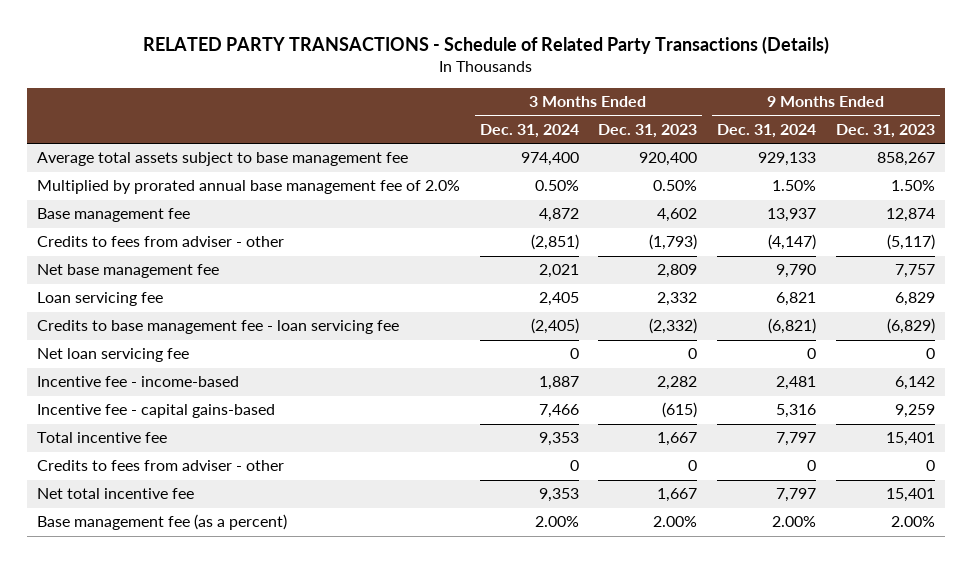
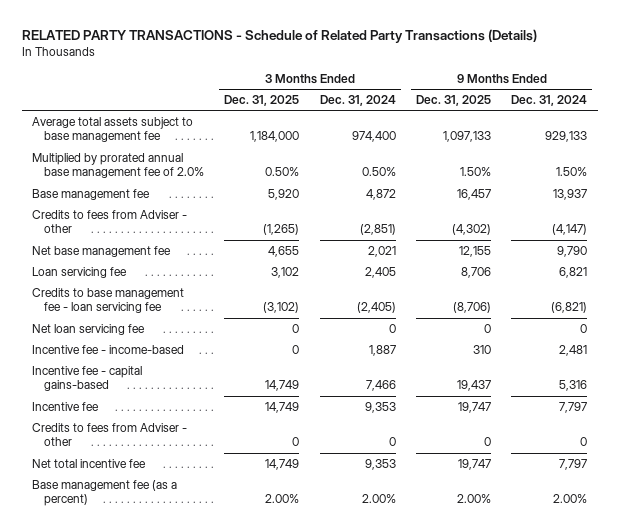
- | 3 Months Ended Dec. 31, 2024 | 3 Months Ended Dec. 31, 2023 | 9 Months Ended Dec. 31, 2024 | 9 Months Ended Dec. 31, 2023
+ | 3 Months Ended Dec. 31, 2025 | 3 Months Ended Dec. 31, 2024 | 9 Months Ended Dec. 31, 2025 | 9 Months Ended Dec. 31, 2024
- Credits to fees from adviser - other | (2,851) | (1,793) | (4,147) | (5,117)
+ Credits to fees from Adviser - other | (1,265) | (2,851) | (4,302) | (4,147)
- Total incentive fee | 9,353 | 1,667 | 7,797 | 15,401
- Credits to fees from adviser - other | 0 | 0 | 0 | 0
+ Incentive fee | 14,749 | 9,353 | 19,747 | 7,797
+ Credits to fees from Adviser - other | 0 | 0 | 0 | 0

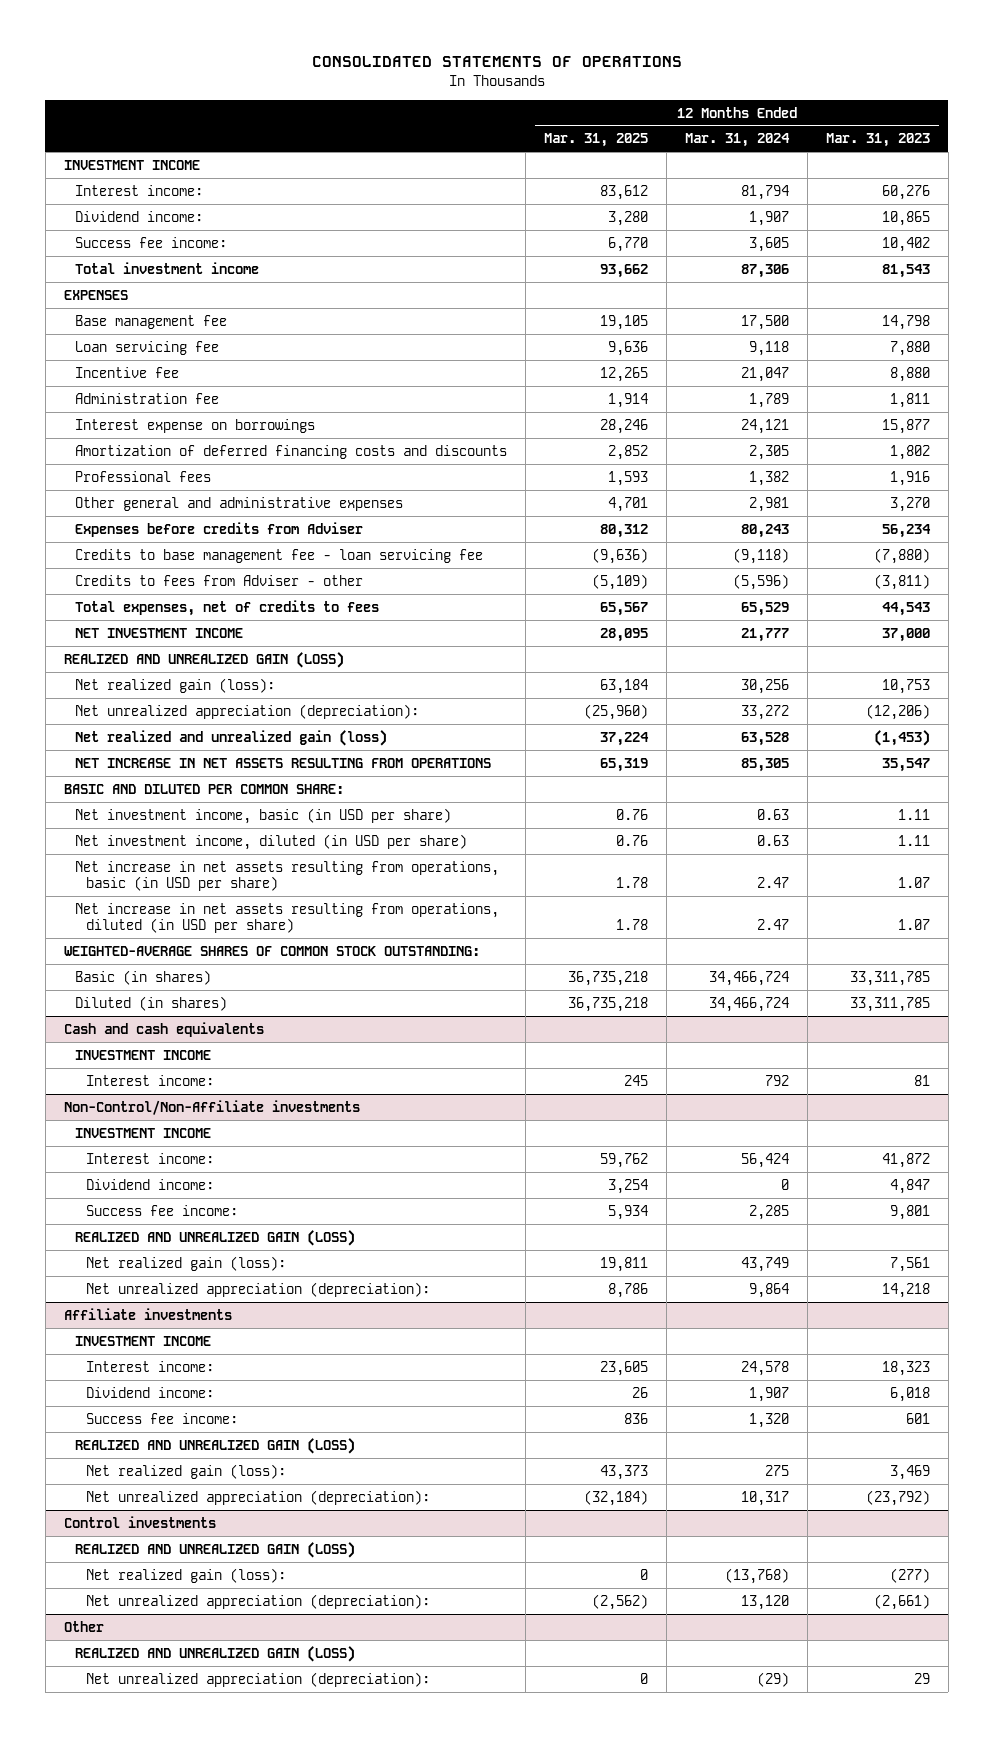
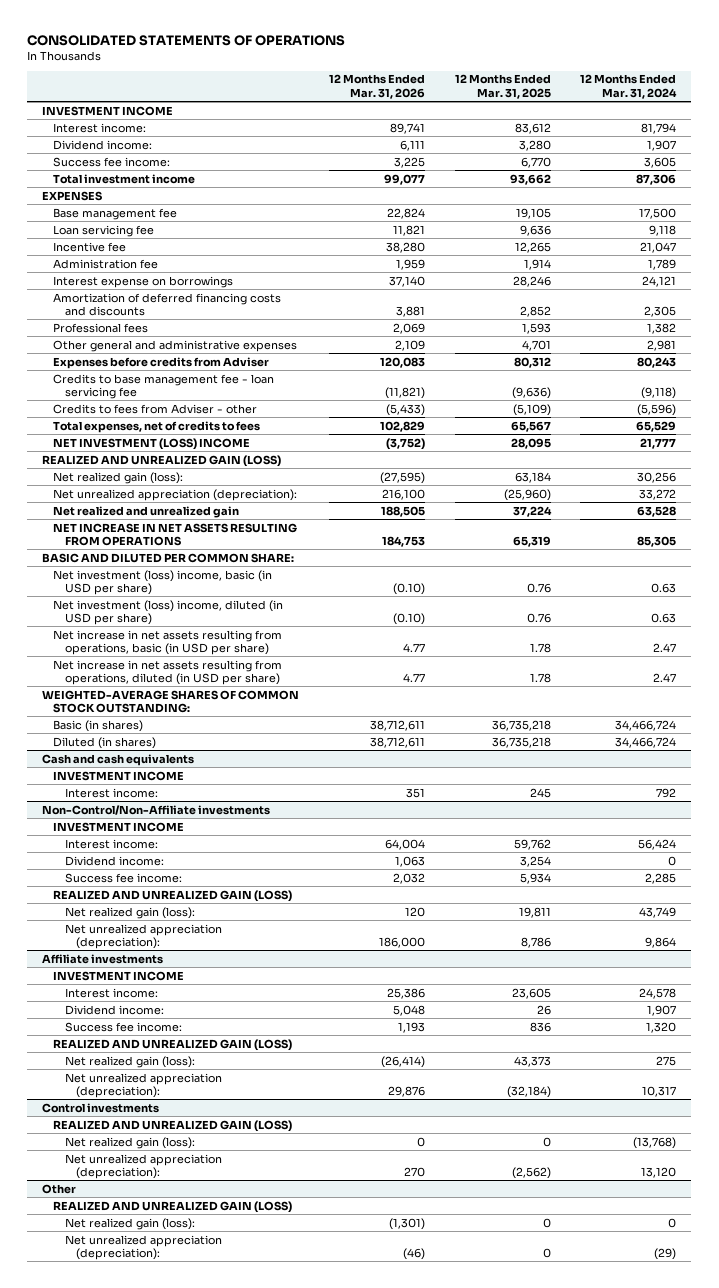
- | 12 Months Ended Mar. 31, 2025 | 12 Months Ended Mar. 31, 2024 | 12 Months Ended Mar. 31, 2023
+ | 12 Months Ended Mar. 31, 2026 | 12 Months Ended Mar. 31, 2025 | 12 Months Ended Mar. 31, 2024
- NET INVESTMENT INCOME | 28,095 | 21,777 | 37,000
+ NET INVESTMENT (LOSS) INCOME | (3,752) | 28,095 | 21,777
- Net realized and unrealized gain (loss) | 37,224 | 63,528 | (1,453)
+ Net realized and unrealized gain | 188,505 | 37,224 | 63,528
- Net investment income, basic (in USD per share) | 0.76 | 0.63 | 1.11
- Net investment income, diluted (in USD per share) | 0.76 | 0.63 | 1.11
+ Net investment (loss) income, basic (in USD per share) | (0.10) | 0.76 | 0.63
+ Net investment (loss) income, diluted (in USD per share) | (0.10) | 0.76 | 0.63
@ Other
+ Net realized gain (loss): | (1,301) | 0 | 0

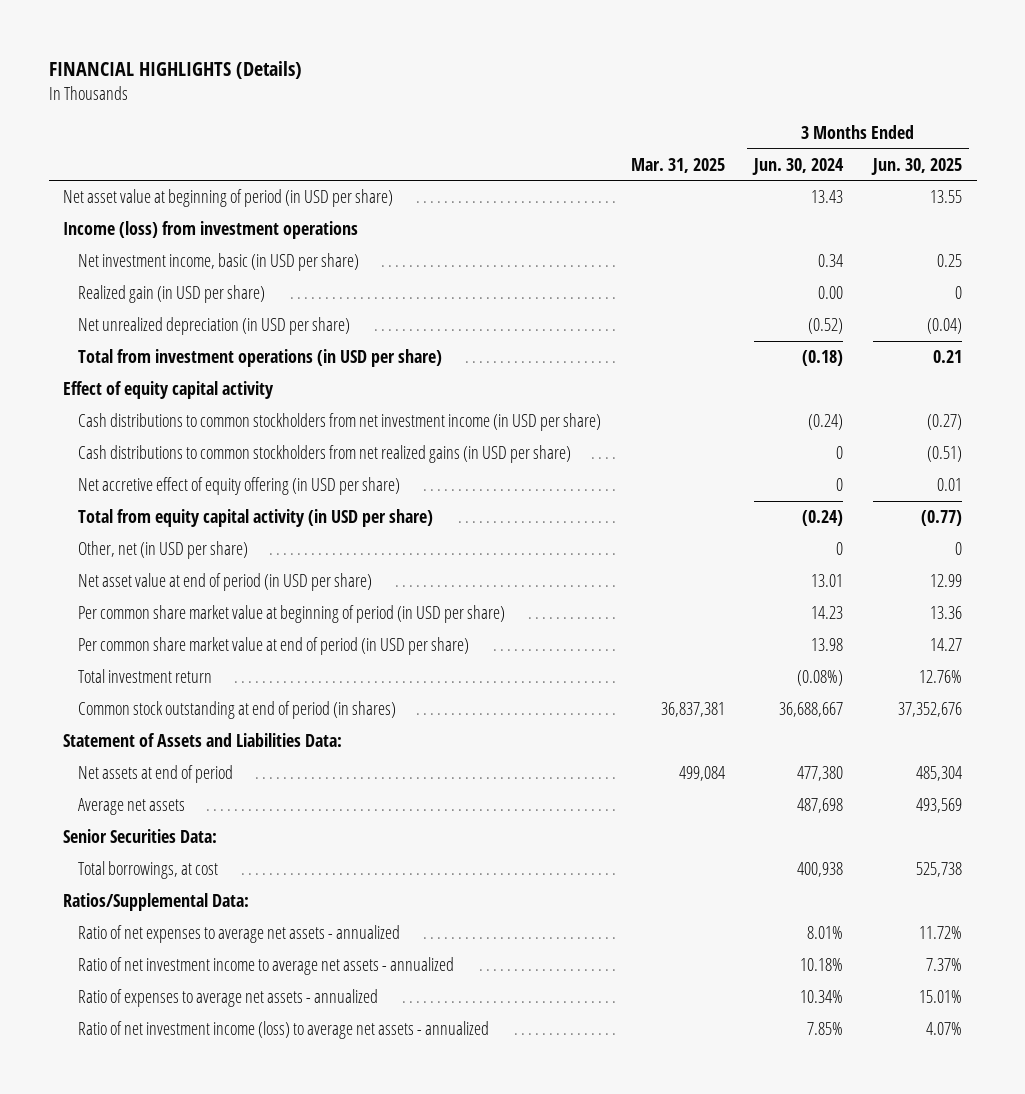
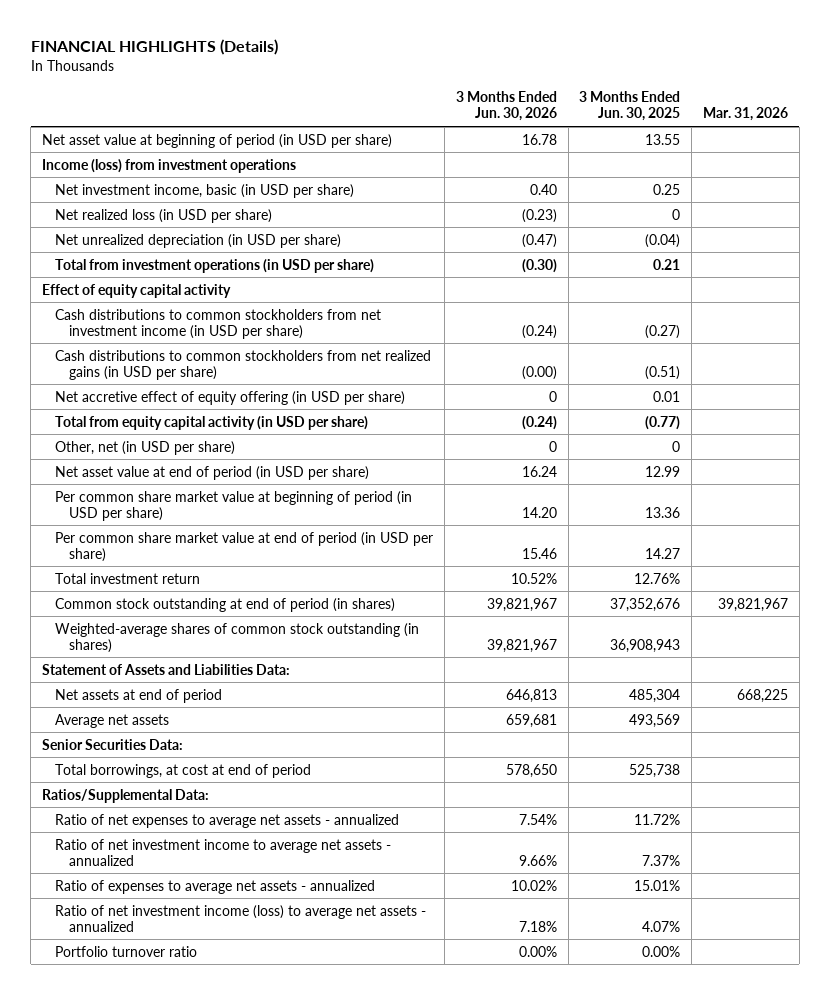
- | Mar. 31, 2025 | 3 Months Ended Jun. 30, 2024 | 3 Months Ended Jun. 30, 2025
+ | 3 Months Ended Jun. 30, 2026 | 3 Months Ended Jun. 30, 2025 | Mar. 31, 2026
- Realized gain (in USD per share) | | 0.00 | 0
+ Net realized loss (in USD per share) | (0.23) | 0 |
+ Weighted-average shares of common stock outstanding (in shares) | 39,821,967 | 36,908,943 |
- Total borrowings, at cost | | 400,938 | 525,738
+ Total borrowings, at cost at end of period | 578,650 | 525,738 |
+ Portfolio turnover ratio | 0.00% | 0.00% |

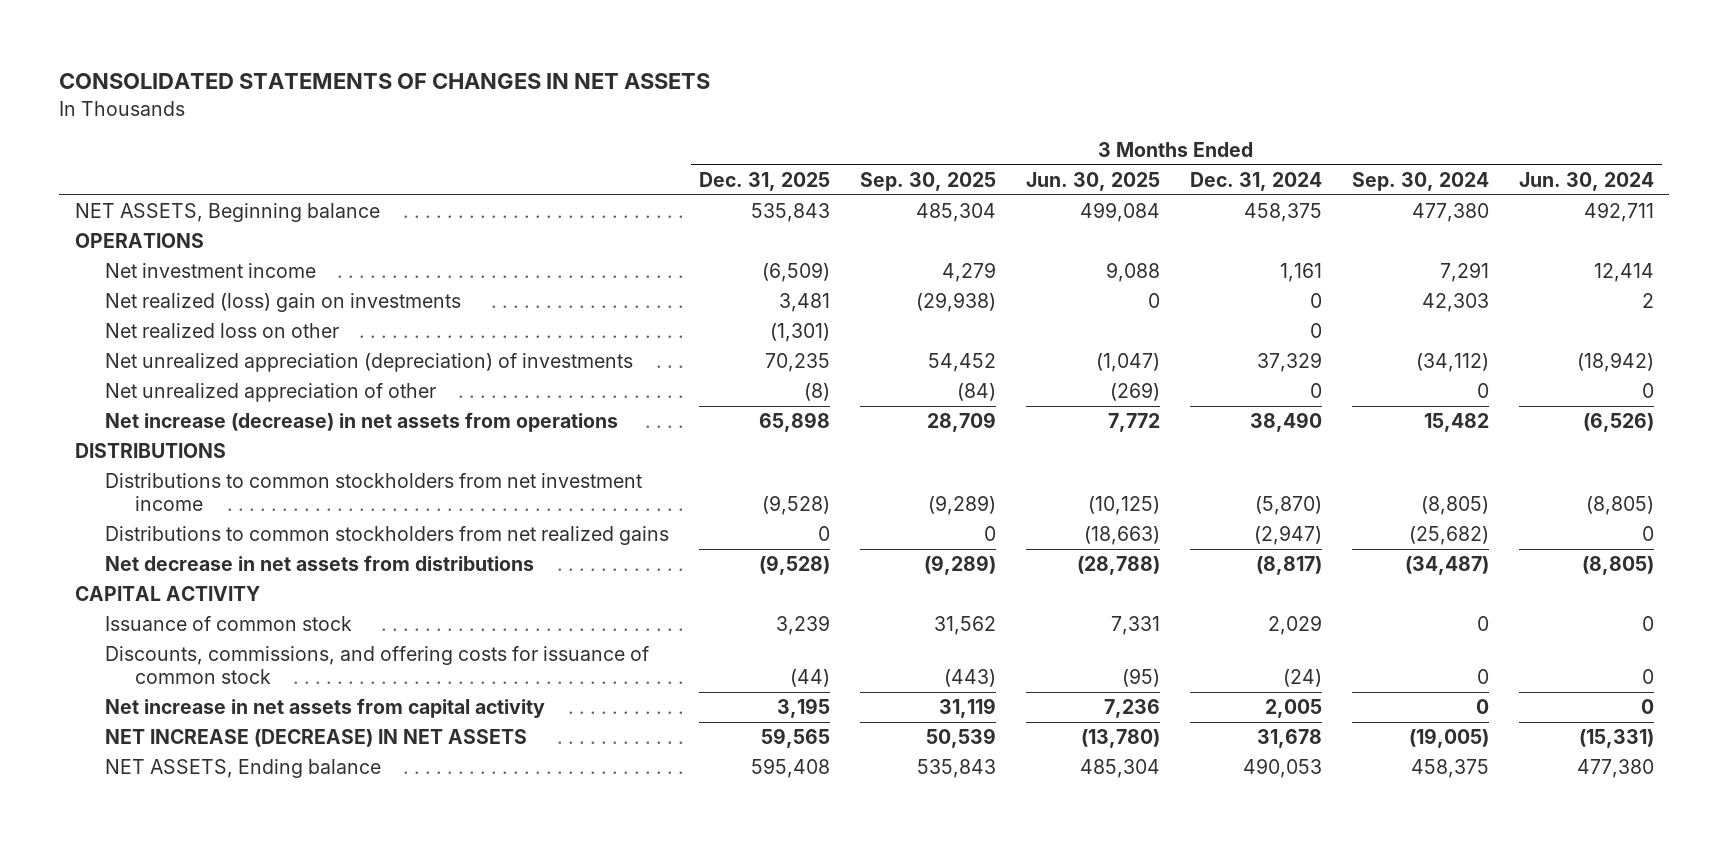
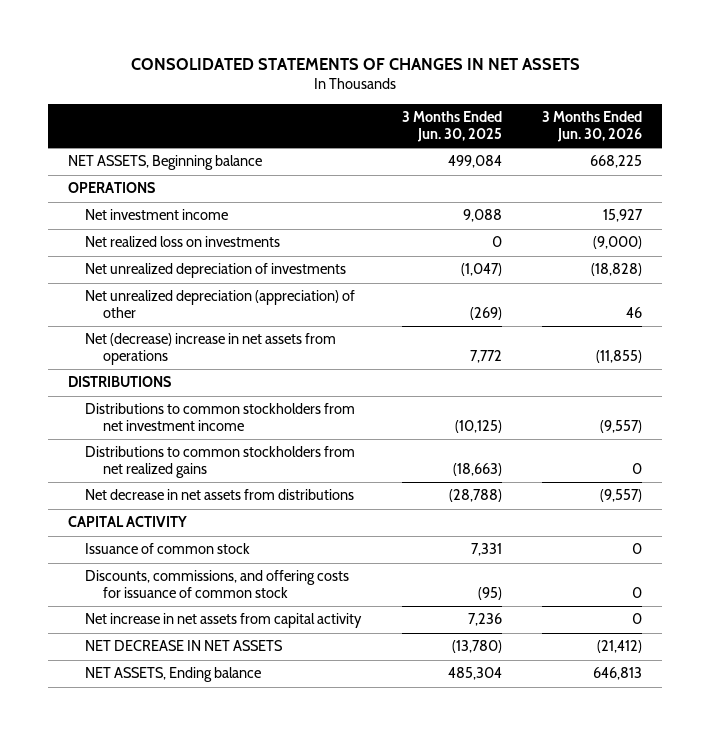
- | 3 Months Ended Dec. 31, 2025 | 3 Months Ended Sep. 30, 2025 | 3 Months Ended Jun. 30, 2025 | 3 Months Ended Dec. 31, 2024 | 3 Months Ended Sep. 30, 2024 | 3 Months Ended Jun. 30, 2024
+ | 3 Months Ended Jun. 30, 2025 | 3 Months Ended Jun. 30, 2026
- Net realized (loss) gain on investments | 3,481 | (29,938) | 0 | 0 | 42,303 | 2
- Net realized loss on other | (1,301) | | | 0 | |
- Net unrealized appreciation (depreciation) of investments | 70,235 | 54,452 | (1,047) | 37,329 | (34,112) | (18,942)
- Net unrealized appreciation of other | (8) | (84) | (269) | 0 | 0 | 0
- Net increase (decrease) in net assets from operations | 65,898 | 28,709 | 7,772 | 38,490 | 15,482 | (6,526)
+ Net realized loss on investments | 0 | (9,000)
+ Net unrealized depreciation of investments | (1,047) | (18,828)
+ Net unrealized depreciation (appreciation) of other | (269) | 46
+ Net (decrease) increase in net assets from operations | 7,772 | (11,855)
- NET INCREASE (DECREASE) IN NET ASSETS | 59,565 | 50,539 | (13,780) | 31,678 | (19,005) | (15,331)
+ NET DECREASE IN NET ASSETS | (13,780) | (21,412)

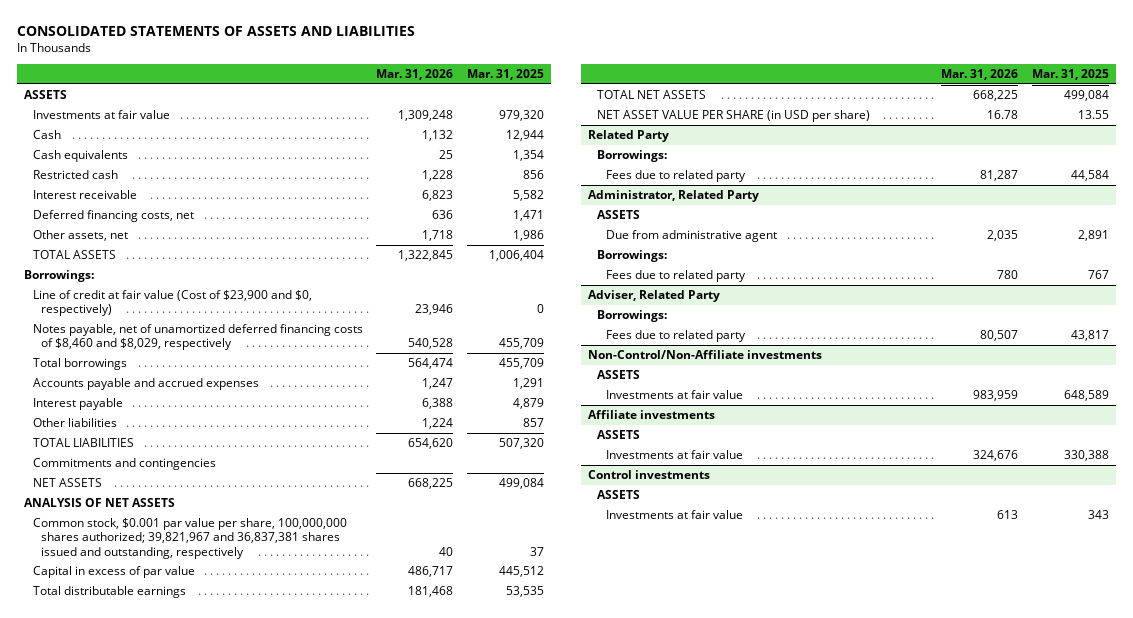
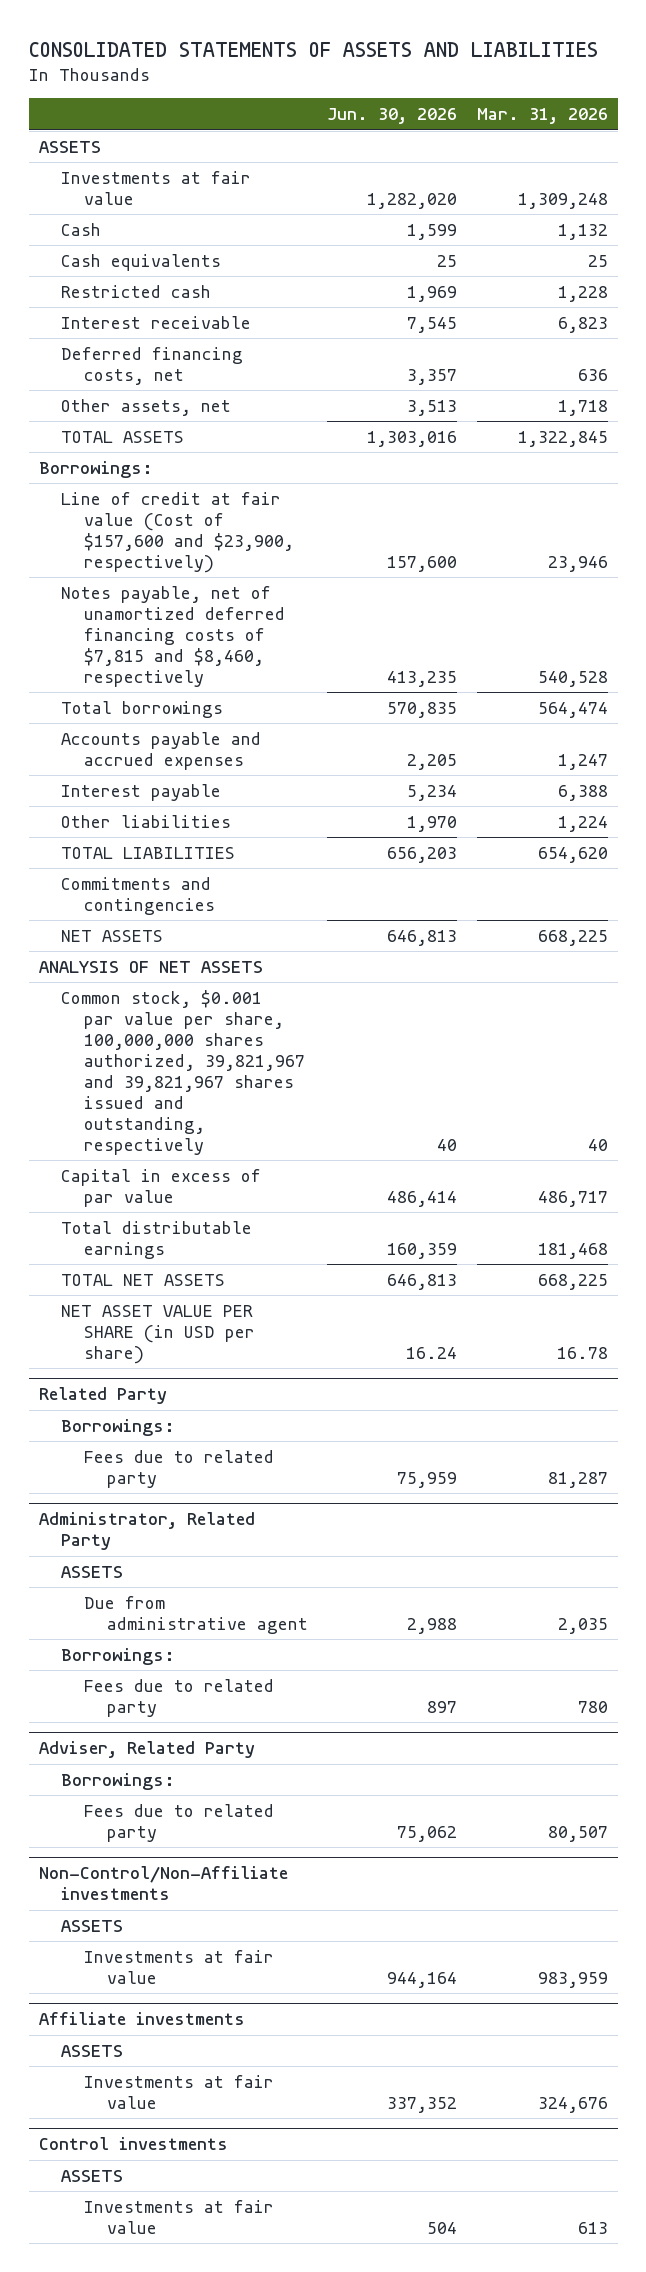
- | Mar. 31, 2026 | Mar. 31, 2025
+ | Jun. 30, 2026 | Mar. 31, 2026
- Line of credit at fair value (Cost of $23,900 and $0, respectively) | 23,946 | 0
- Notes payable, net of unamortized deferred financing costs of $8,460 and $8,029, respectively | 540,528 | 455,709
+ Line of credit at fair value (Cost of $157,600 and $23,900, respectively) | 157,600 | 23,946
+ Notes payable, net of unamortized deferred financing costs of $7,815 and $8,460, respectively | 413,235 | 540,528
- Common stock, $0.001 par value per share, 100,000,000 shares authorized; 39,821,967 and 36,837,381 shares issued and outstanding, respectively | 40 | 37
+ Common stock, $0.001 par value per share, 100,000,000 shares authorized, 39,821,967 and 39,821,967 shares issued and outstanding, respectively | 40 | 40

